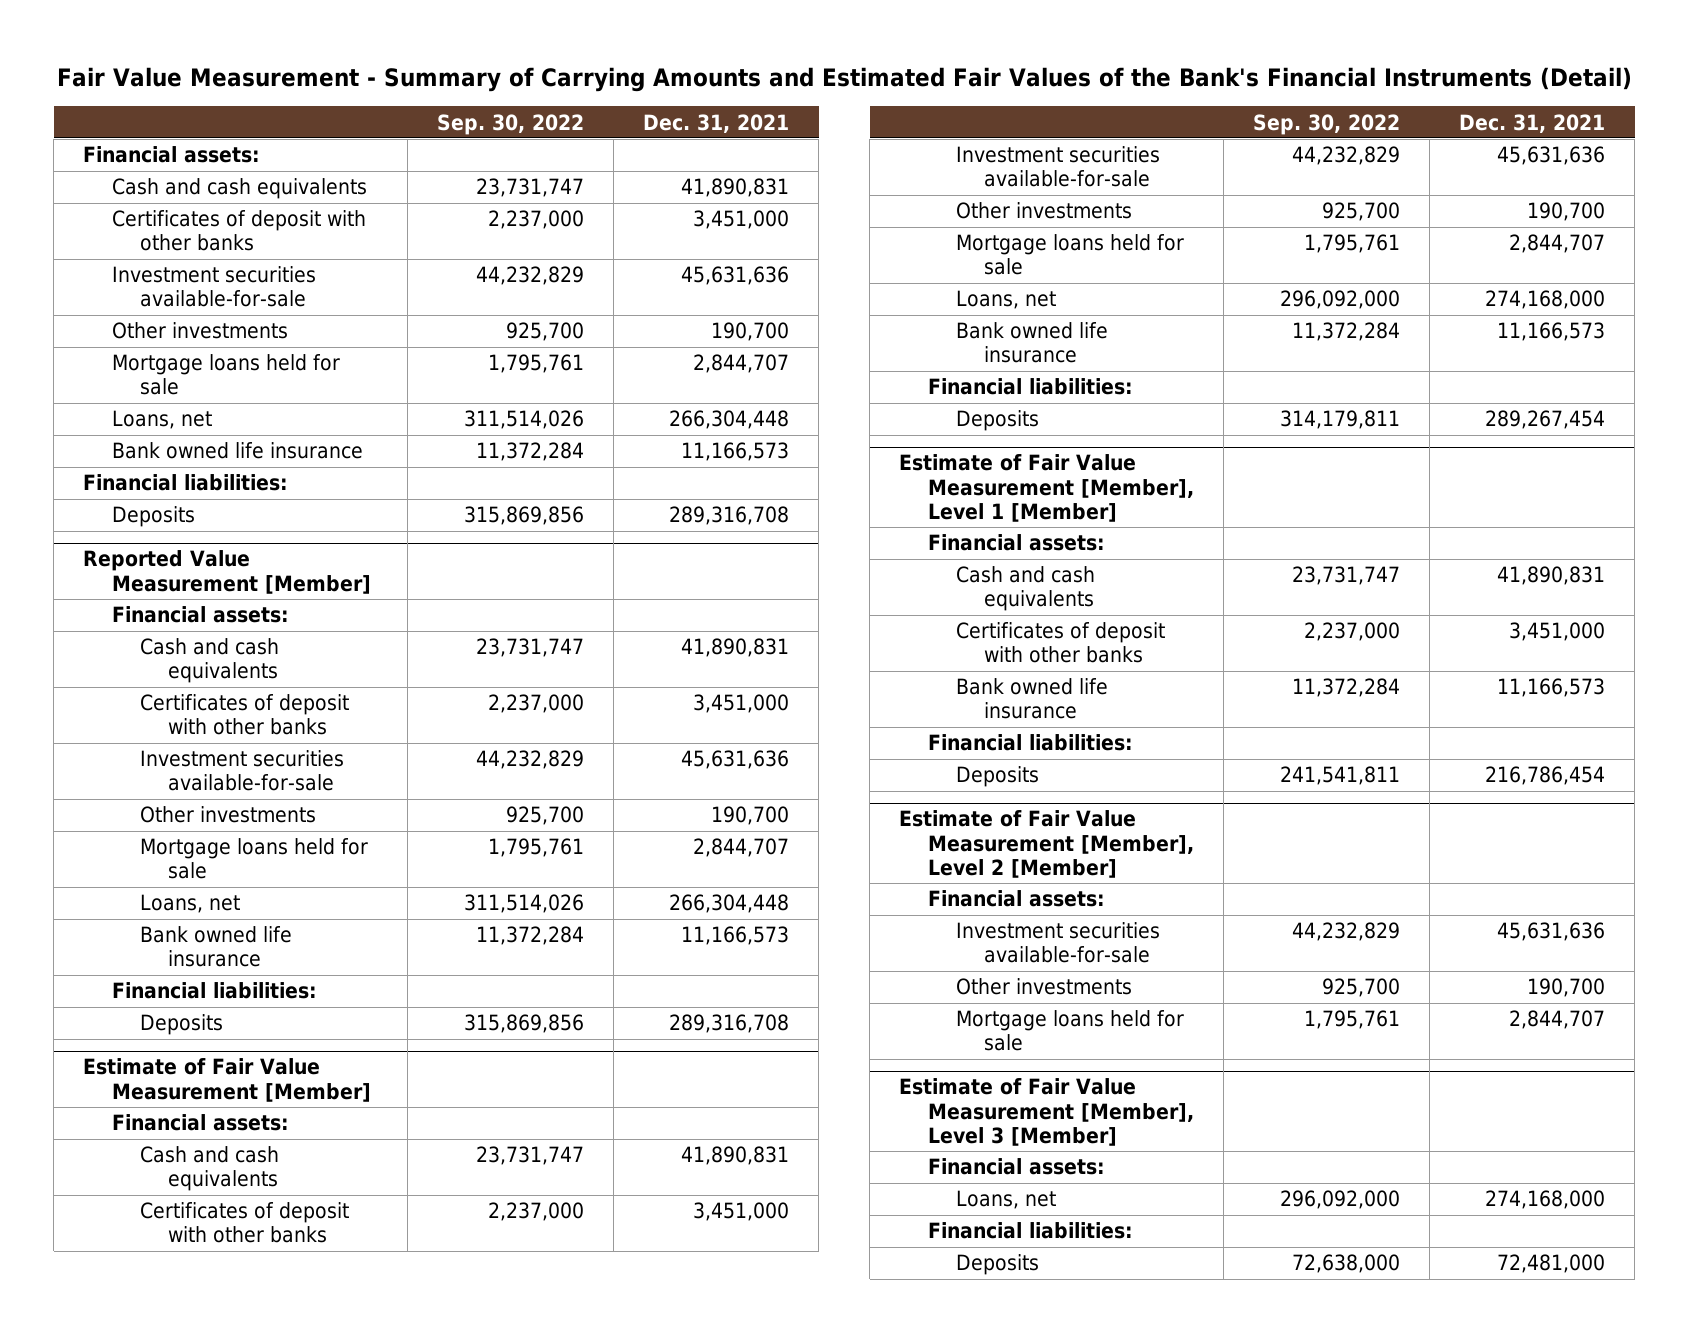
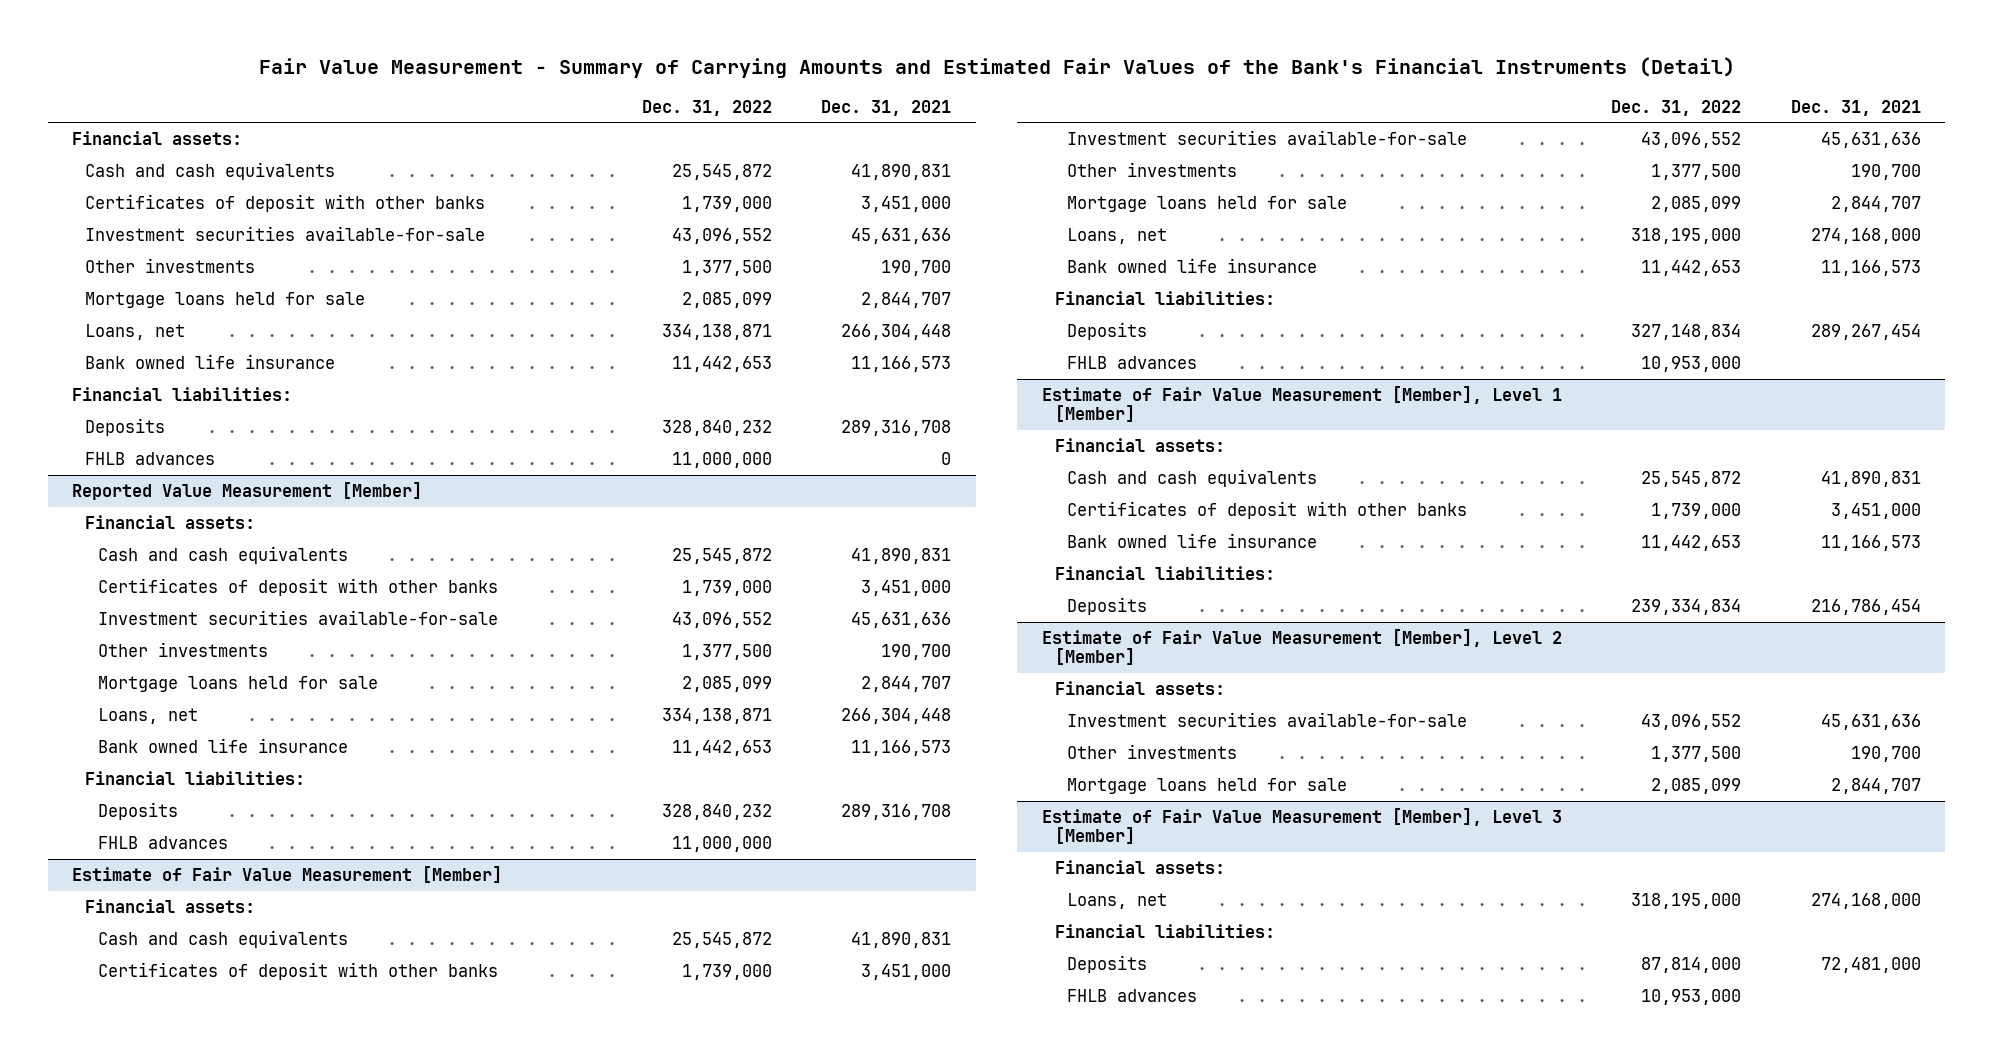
- | Sep. 30, 2022 | Dec. 31, 2021
+ | Dec. 31, 2022 | Dec. 31, 2021
+ FHLB advances | 11,000,000 | 0
@ Reported Value Measurement [Member]
+ FHLB advances | 11,000,000 |
@ Estimate of Fair Value Measurement [Member]
+ FHLB advances | 10,953,000 |
@ Estimate of Fair Value Measurement [Member], Level 3 [Member]
+ FHLB advances | 10,953,000 |

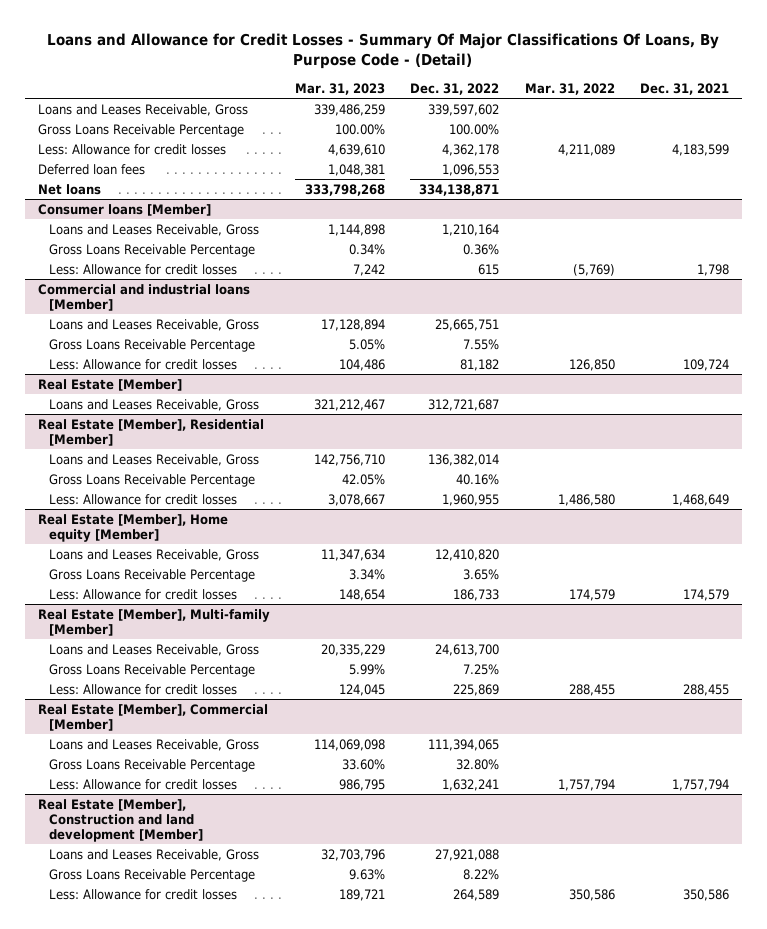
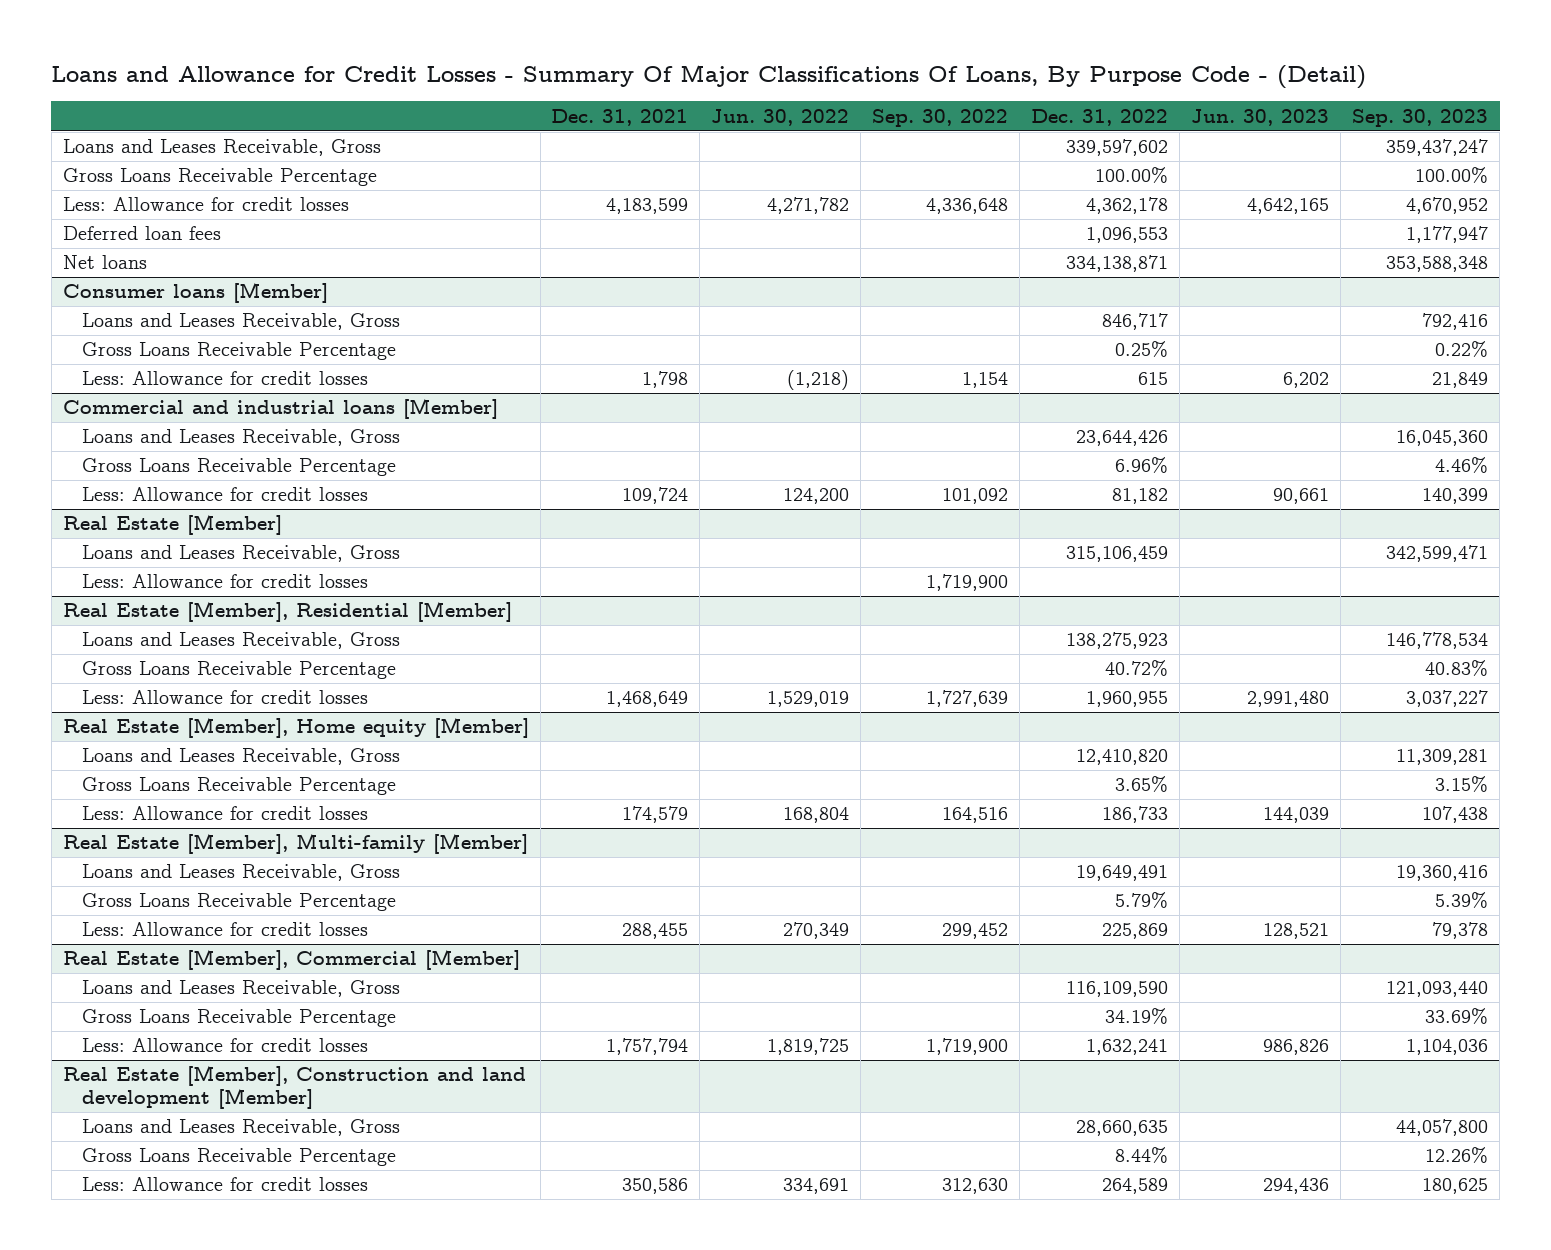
- | Mar. 31, 2023 | Dec. 31, 2022 | Mar. 31, 2022 | Dec. 31, 2021
+ | Dec. 31, 2021 | Jun. 30, 2022 | Sep. 30, 2022 | Dec. 31, 2022 | Jun. 30, 2023 | Sep. 30, 2023
@ Consumer loans [Member]
- Loans and Leases Receivable, Gross | 1,144,898 | 1,210,164 | |
- Gross Loans Receivable Percentage | 0.34% | 0.36% | |
+ Loans and Leases Receivable, Gross | | | | 846,717 | | 792,416
+ Gross Loans Receivable Percentage | | | | 0.25% | | 0.22%
@ Commercial and industrial loans [Member]
- Loans and Leases Receivable, Gross | 17,128,894 | 25,665,751 | |
- Gross Loans Receivable Percentage | 5.05% | 7.55% | |
+ Loans and Leases Receivable, Gross | | | | 23,644,426 | | 16,045,360
+ Gross Loans Receivable Percentage | | | | 6.96% | | 4.46%
@ Real Estate [Member]
- Loans and Leases Receivable, Gross | 321,212,467 | 312,721,687 | |
+ Loans and Leases Receivable, Gross | | | | 315,106,459 | | 342,599,471
+ Less: Allowance for credit losses | | | 1,719,900 | | |
@ Real Estate [Member], Residential [Member]
- Loans and Leases Receivable, Gross | 142,756,710 | 136,382,014 | |
- Gross Loans Receivable Percentage | 42.05% | 40.16% | |
+ Loans and Leases Receivable, Gross | | | | 138,275,923 | | 146,778,534
+ Gross Loans Receivable Percentage | | | | 40.72% | | 40.83%
@ Real Estate [Member], Multi-family [Member]
- Loans and Leases Receivable, Gross | 20,335,229 | 24,613,700 | |
- Gross Loans Receivable Percentage | 5.99% | 7.25% | |
+ Loans and Leases Receivable, Gross | | | | 19,649,491 | | 19,360,416
+ Gross Loans Receivable Percentage | | | | 5.79% | | 5.39%
@ Real Estate [Member], Commercial [Member]
- Loans and Leases Receivable, Gross | 114,069,098 | 111,394,065 | |
- Gross Loans Receivable Percentage | 33.60% | 32.80% | |
+ Loans and Leases Receivable, Gross | | | | 116,109,590 | | 121,093,440
+ Gross Loans Receivable Percentage | | | | 34.19% | | 33.69%
@ Real Estate [Member], Construction and land development [Member]
- Loans and Leases Receivable, Gross | 32,703,796 | 27,921,088 | |
- Gross Loans Receivable Percentage | 9.63% | 8.22% | |
+ Loans and Leases Receivable, Gross | | | | 28,660,635 | | 44,057,800
+ Gross Loans Receivable Percentage | | | | 8.44% | | 12.26%

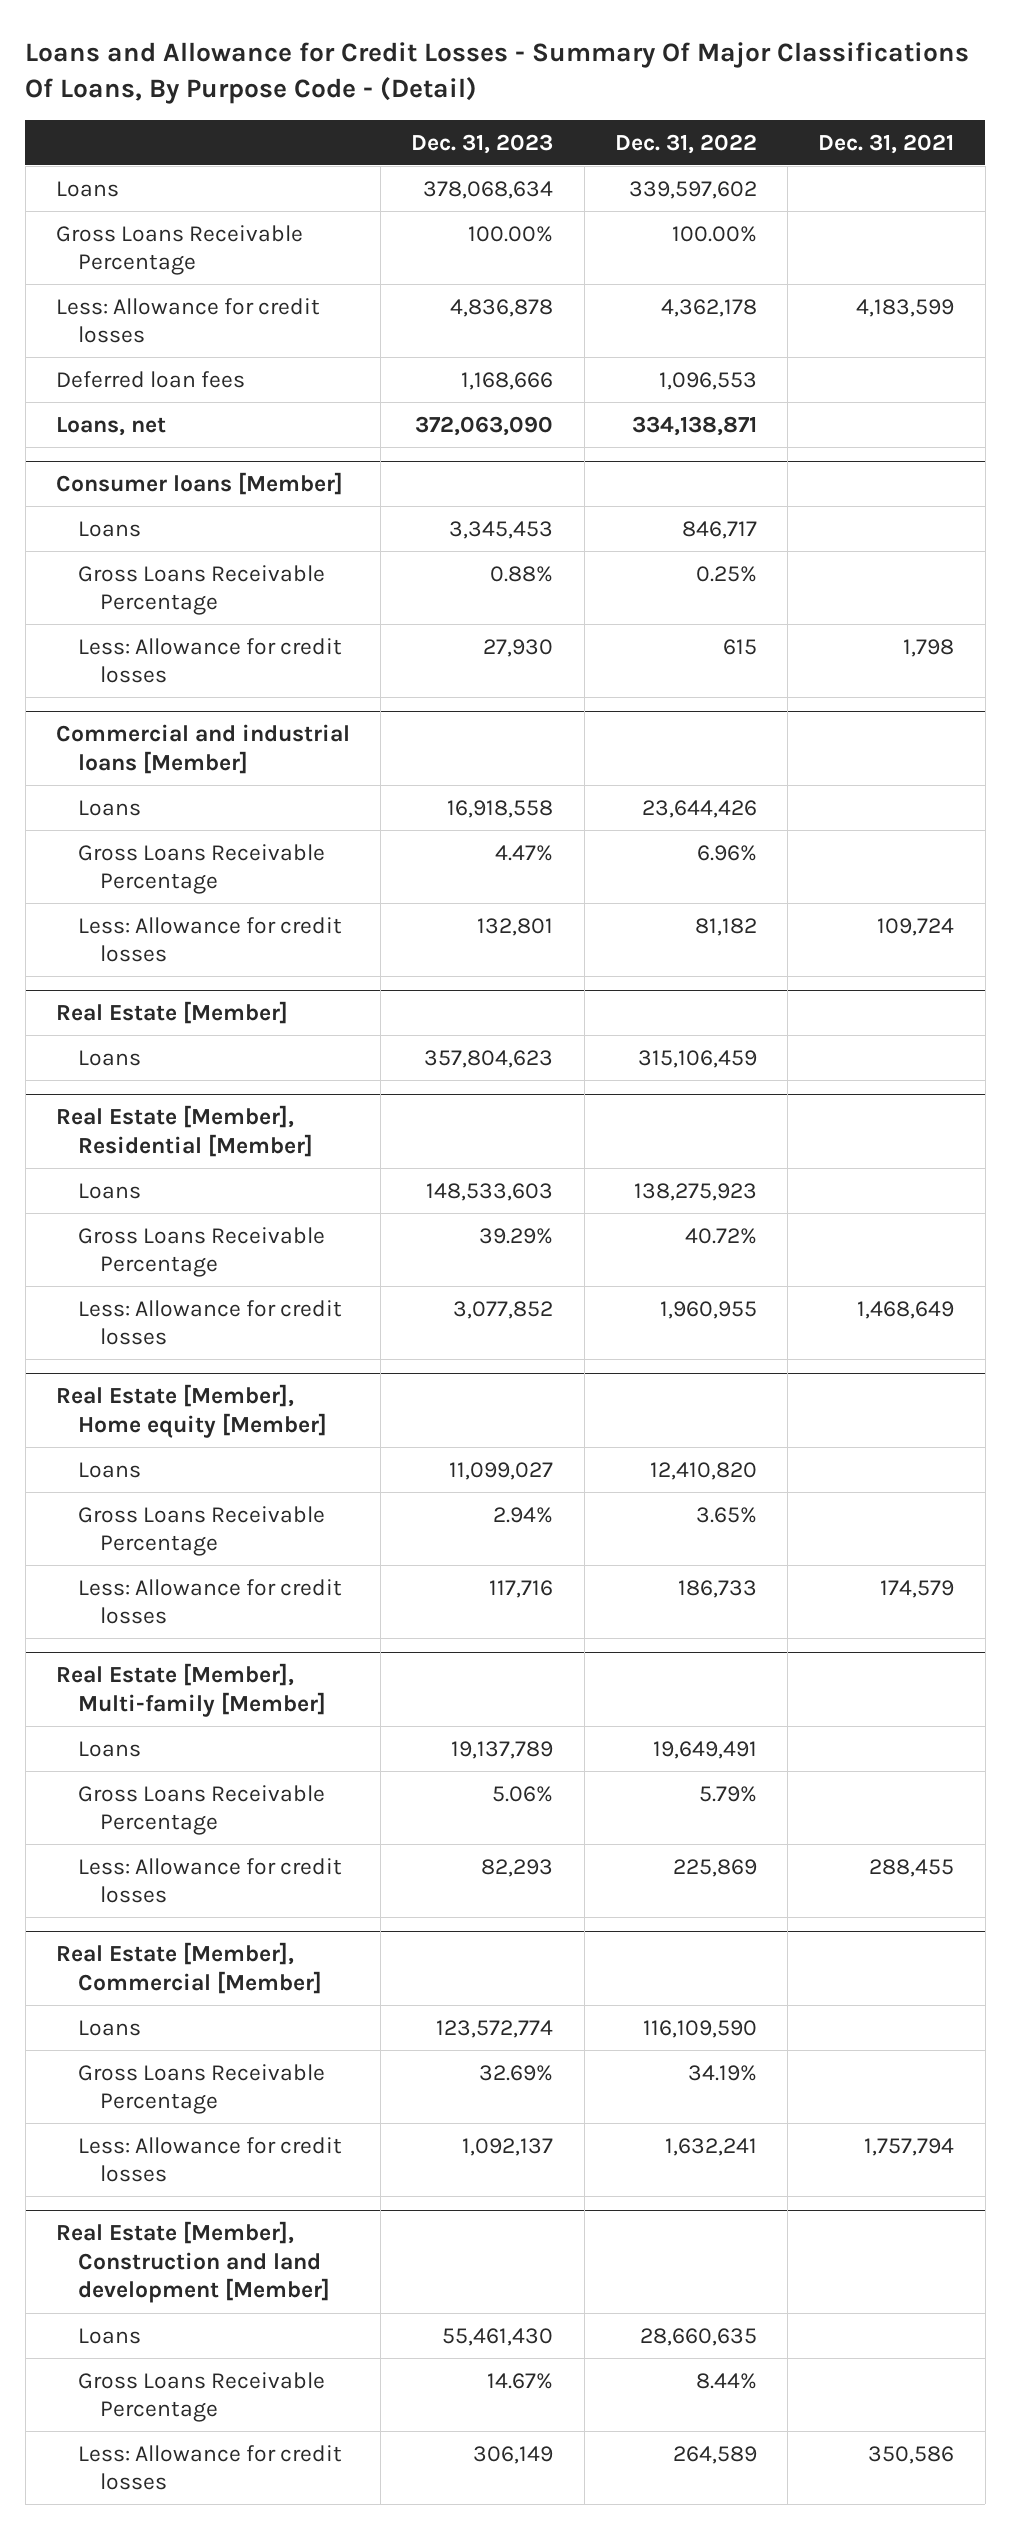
- | Dec. 31, 2021 | Jun. 30, 2022 | Sep. 30, 2022 | Dec. 31, 2022 | Jun. 30, 2023 | Sep. 30, 2023
+ | Dec. 31, 2023 | Dec. 31, 2022 | Dec. 31, 2021
- Loans and Leases Receivable, Gross | | | | 339,597,602 | | 359,437,247
+ Loans | 378,068,634 | 339,597,602 |
- Net loans | | | | 334,138,871 | | 353,588,348
+ Loans, net | 372,063,090 | 334,138,871 |
@ Consumer loans [Member]
- Loans and Leases Receivable, Gross | | | | 846,717 | | 792,416
+ Loans | 3,345,453 | 846,717 |
@ Commercial and industrial loans [Member]
- Loans and Leases Receivable, Gross | | | | 23,644,426 | | 16,045,360
+ Loans | 16,918,558 | 23,644,426 |
@ Real Estate [Member]
- Loans and Leases Receivable, Gross | | | | 315,106,459 | | 342,599,471
- Less: Allowance for credit losses | | | 1,719,900 | | |
+ Loans | 357,804,623 | 315,106,459 |
@ Real Estate [Member], Residential [Member]
- Loans and Leases Receivable, Gross | | | | 138,275,923 | | 146,778,534
+ Loans | 148,533,603 | 138,275,923 |
@ Real Estate [Member], Home equity [Member]
- Loans and Leases Receivable, Gross | | | | 12,410,820 | | 11,309,281
+ Loans | 11,099,027 | 12,410,820 |
@ Real Estate [Member], Multi-family [Member]
- Loans and Leases Receivable, Gross | | | | 19,649,491 | | 19,360,416
+ Loans | 19,137,789 | 19,649,491 |
@ Real Estate [Member], Commercial [Member]
- Loans and Leases Receivable, Gross | | | | 116,109,590 | | 121,093,440
+ Loans | 123,572,774 | 116,109,590 |
@ Real Estate [Member], Construction and land development [Member]
- Loans and Leases Receivable, Gross | | | | 28,660,635 | | 44,057,800
+ Loans | 55,461,430 | 28,660,635 |

